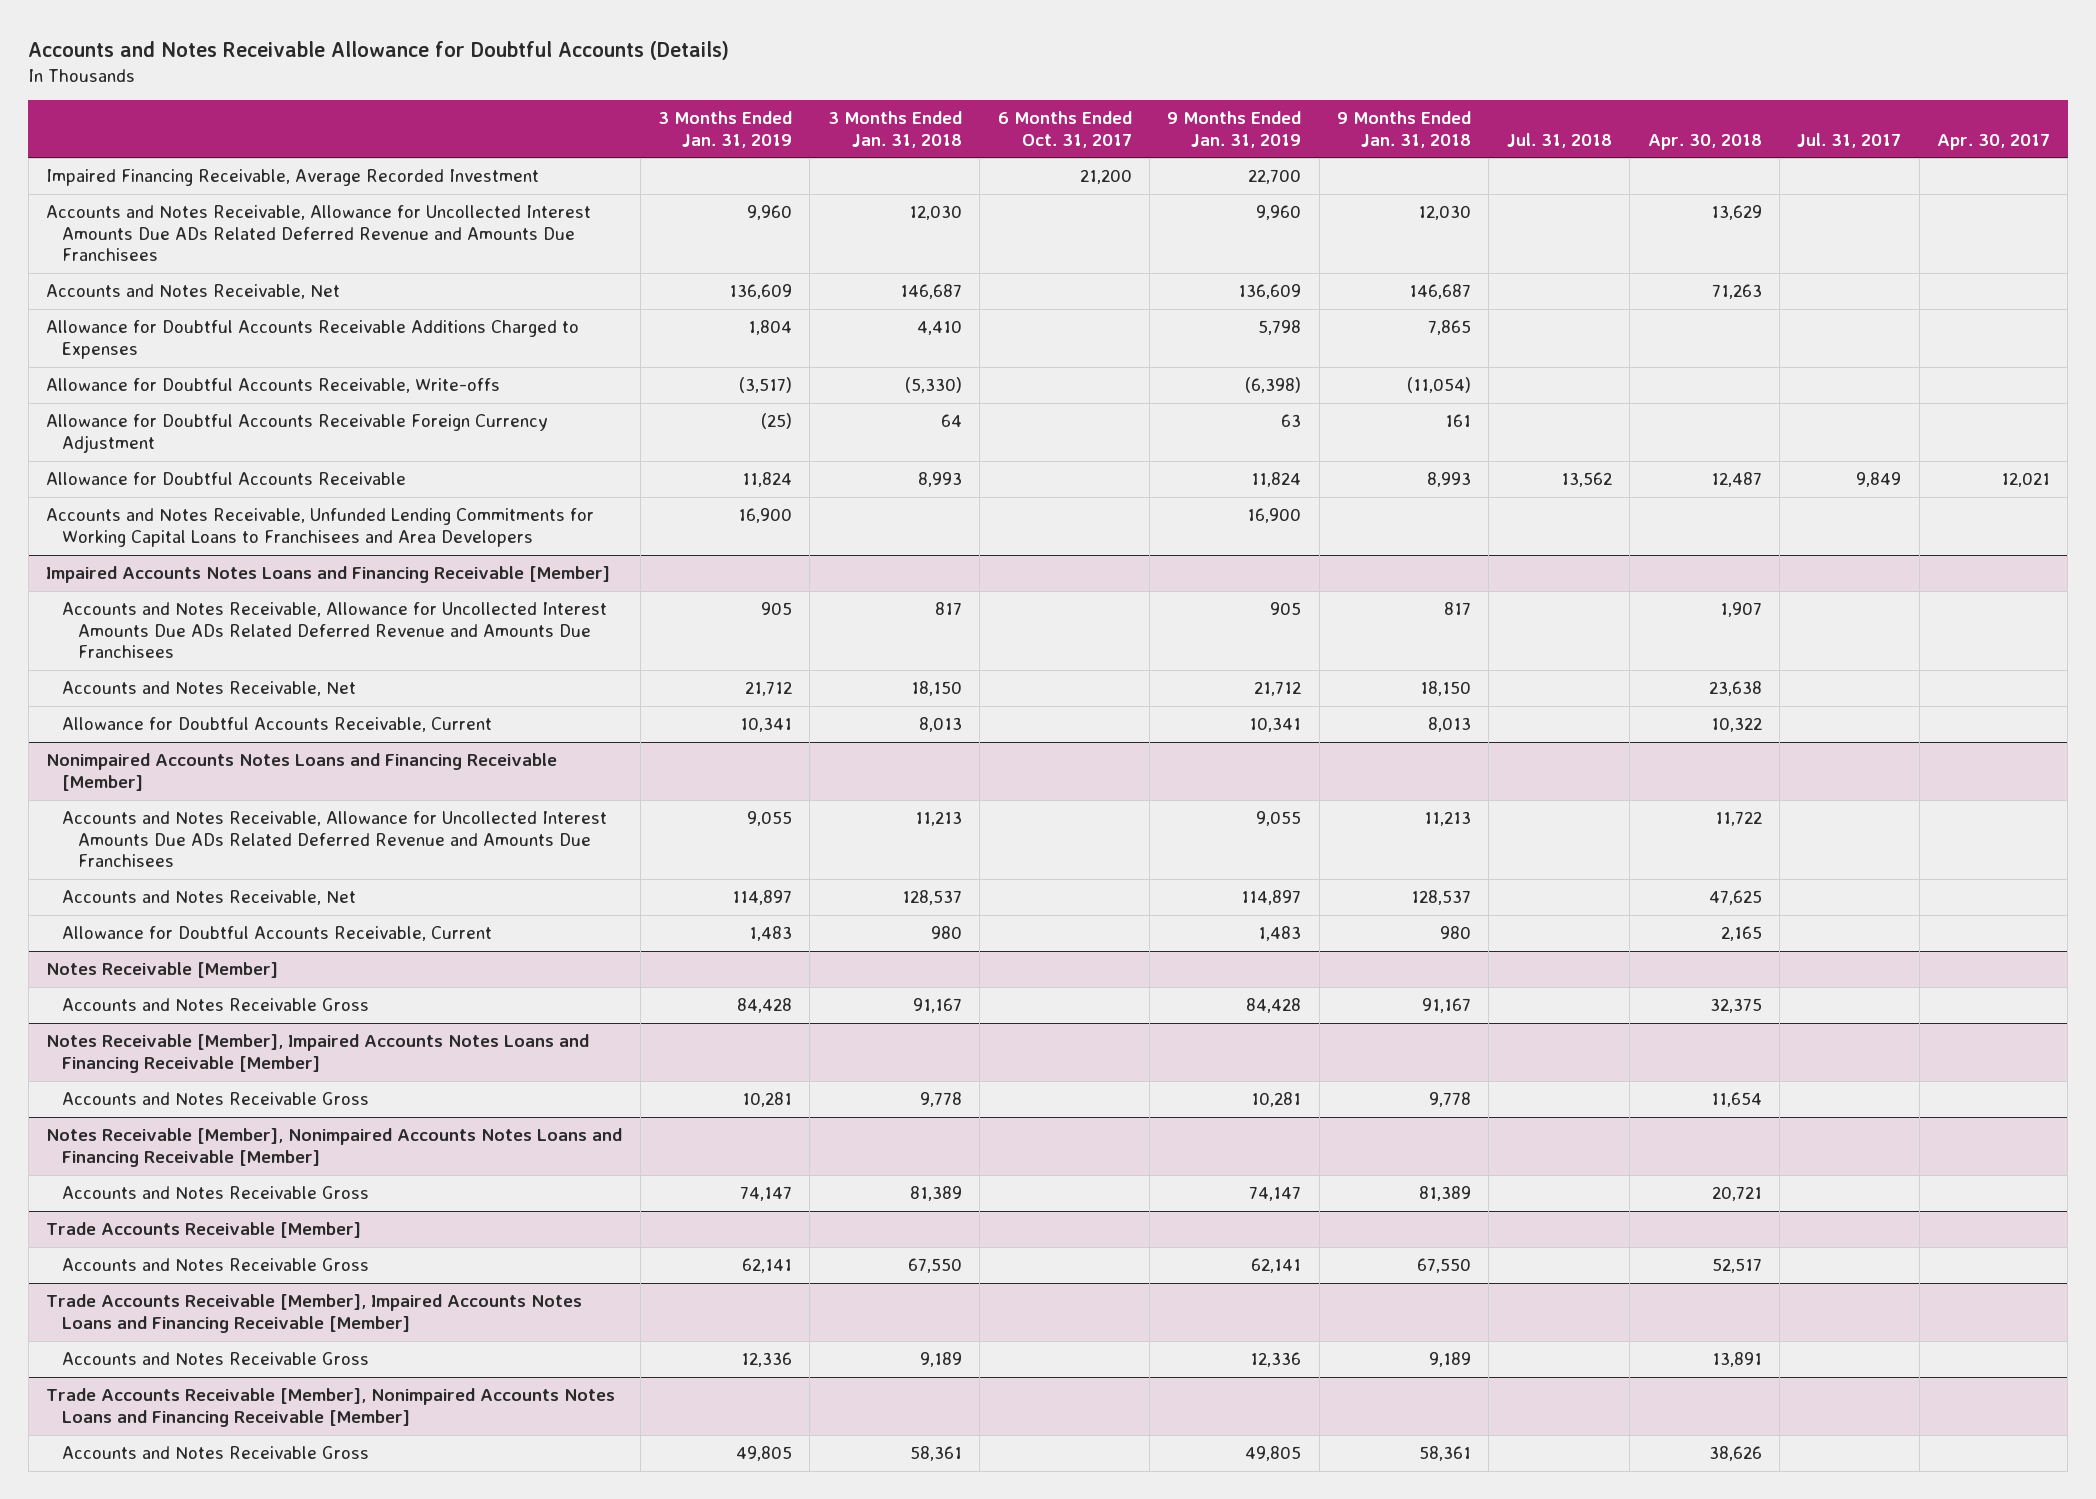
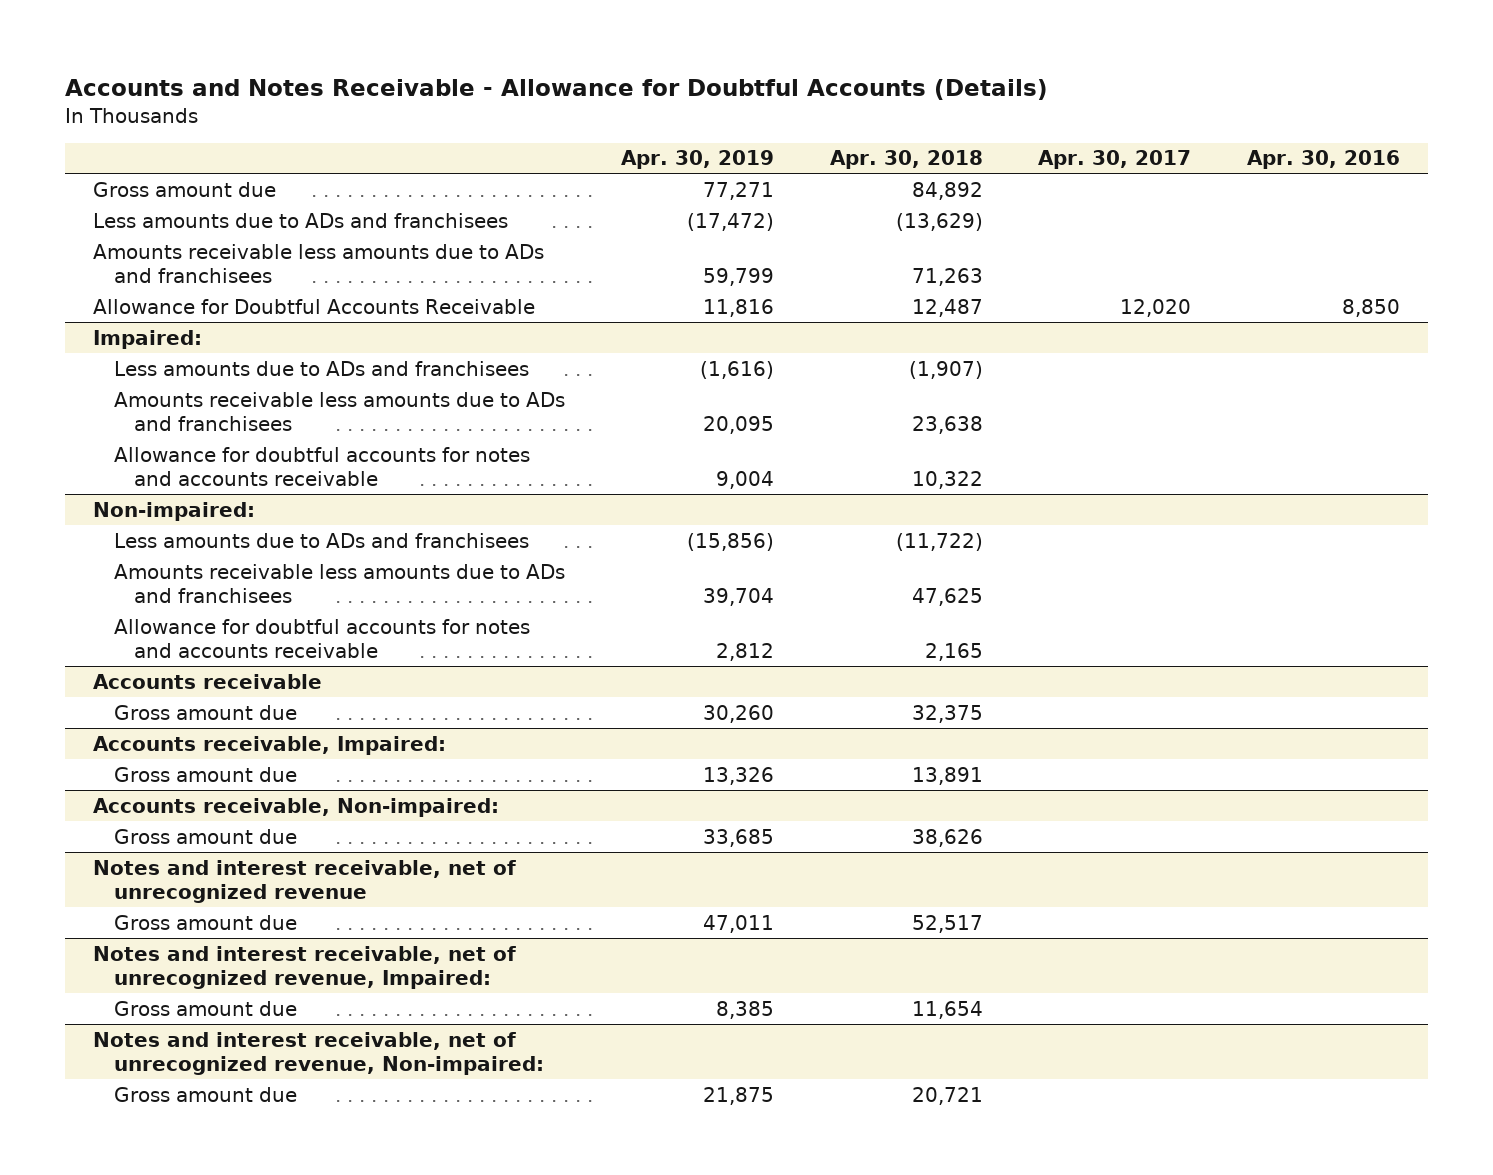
- Accounts and Notes Receivable Allowance for Doubtful Accounts (Details)
+ Accounts and Notes Receivable - Allowance for Doubtful Accounts (Details)
- | 3 Months Ended Jan. 31, 2019 | 3 Months Ended Jan. 31, 2018 | 6 Months Ended Oct. 31, 2017 | 9 Months Ended Jan. 31, 2019 | 9 Months Ended Jan. 31, 2018 | Jul. 31, 2018 | Apr. 30, 2018 | Jul. 31, 2017 | Apr. 30, 2017
+ | Apr. 30, 2019 | Apr. 30, 2018 | Apr. 30, 2017 | Apr. 30, 2016
- Impaired Financing Receivable, Average Recorded Investment | | | 21,200 | 22,700 | | | | |
- Accounts and Notes Receivable, Allowance for Uncollected Interest Amounts Due ADs Related Deferred Revenue and Amounts Due Franchisees | 9,960 | 12,030 | | 9,960 | 12,030 | | 13,629 | |
- Accounts and Notes Receivable, Net | 136,609 | 146,687 | | 136,609 | 146,687 | | 71,263 | |
- Allowance for Doubtful Accounts Receivable Additions Charged to Expenses | 1,804 | 4,410 | | 5,798 | 7,865 | | | |
- Allowance for Doubtful Accounts Receivable, Write-offs | (3,517) | (5,330) | | (6,398) | (11,054) | | | |
- Allowance for Doubtful Accounts Receivable Foreign Currency Adjustment | (25) | 64 | | 63 | 161 | | | |
- Allowance for Doubtful Accounts Receivable | 11,824 | 8,993 | | 11,824 | 8,993 | 13,562 | 12,487 | 9,849 | 12,021
- Accounts and Notes Receivable, Unfunded Lending Commitments for Working Capital Loans to Franchisees and Area Developers | 16,900 | | | 16,900 | | | | |
- Impaired Accounts Notes Loans and Financing Receivable [Member]
- Accounts and Notes Receivable, Allowance for Uncollected Interest Amounts Due ADs Related Deferred Revenue and Amounts Due Franchisees | 905 | 817 | | 905 | 817 | | 1,907 | |
- Accounts and Notes Receivable, Net | 21,712 | 18,150 | | 21,712 | 18,150 | | 23,638 | |
- Allowance for Doubtful Accounts Receivable, Current | 10,341 | 8,013 | | 10,341 | 8,013 | | 10,322 | |
- Nonimpaired Accounts Notes Loans and Financing Receivable [Member]
- Accounts and Notes Receivable, Allowance for Uncollected Interest Amounts Due ADs Related Deferred Revenue and Amounts Due Franchisees | 9,055 | 11,213 | | 9,055 | 11,213 | | 11,722 | |
- Accounts and Notes Receivable, Net | 114,897 | 128,537 | | 114,897 | 128,537 | | 47,625 | |
- Allowance for Doubtful Accounts Receivable, Current | 1,483 | 980 | | 1,483 | 980 | | 2,165 | |
- Notes Receivable [Member]
- Accounts and Notes Receivable Gross | 84,428 | 91,167 | | 84,428 | 91,167 | | 32,375 | |
- Notes Receivable [Member], Impaired Accounts Notes Loans and Financing Receivable [Member]
- Accounts and Notes Receivable Gross | 10,281 | 9,778 | | 10,281 | 9,778 | | 11,654 | |
- Notes Receivable [Member], Nonimpaired Accounts Notes Loans and Financing Receivable [Member]
- Accounts and Notes Receivable Gross | 74,147 | 81,389 | | 74,147 | 81,389 | | 20,721 | |
- Trade Accounts Receivable [Member]
- Accounts and Notes Receivable Gross | 62,141 | 67,550 | | 62,141 | 67,550 | | 52,517 | |
- Trade Accounts Receivable [Member], Impaired Accounts Notes Loans and Financing Receivable [Member]
- Accounts and Notes Receivable Gross | 12,336 | 9,189 | | 12,336 | 9,189 | | 13,891 | |
- Trade Accounts Receivable [Member], Nonimpaired Accounts Notes Loans and Financing Receivable [Member]
- Accounts and Notes Receivable Gross | 49,805 | 58,361 | | 49,805 | 58,361 | | 38,626 | |
+ Gross amount due | 77,271 | 84,892 | |
+ Less amounts due to ADs and franchisees | (17,472) | (13,629) | |
+ Amounts receivable less amounts due to ADs and franchisees | 59,799 | 71,263 | |
+ Allowance for Doubtful Accounts Receivable | 11,816 | 12,487 | 12,020 | 8,850
+ Impaired:
+ Less amounts due to ADs and franchisees | (1,616) | (1,907) | |
+ Amounts receivable less amounts due to ADs and franchisees | 20,095 | 23,638 | |
+ Allowance for doubtful accounts for notes and accounts receivable | 9,004 | 10,322 | |
+ Non-impaired:
+ Less amounts due to ADs and franchisees | (15,856) | (11,722) | |
+ Amounts receivable less amounts due to ADs and franchisees | 39,704 | 47,625 | |
+ Allowance for doubtful accounts for notes and accounts receivable | 2,812 | 2,165 | |
+ Accounts receivable
+ Gross amount due | 30,260 | 32,375 | |
+ Accounts receivable, Impaired:
+ Gross amount due | 13,326 | 13,891 | |
+ Accounts receivable, Non-impaired:
+ Gross amount due | 33,685 | 38,626 | |
+ Notes and interest receivable, net of unrecognized revenue
+ Gross amount due | 47,011 | 52,517 | |
+ Notes and interest receivable, net of unrecognized revenue, Impaired:
+ Gross amount due | 8,385 | 11,654 | |
+ Notes and interest receivable, net of unrecognized revenue, Non-impaired:
+ Gross amount due | 21,875 | 20,721 | |

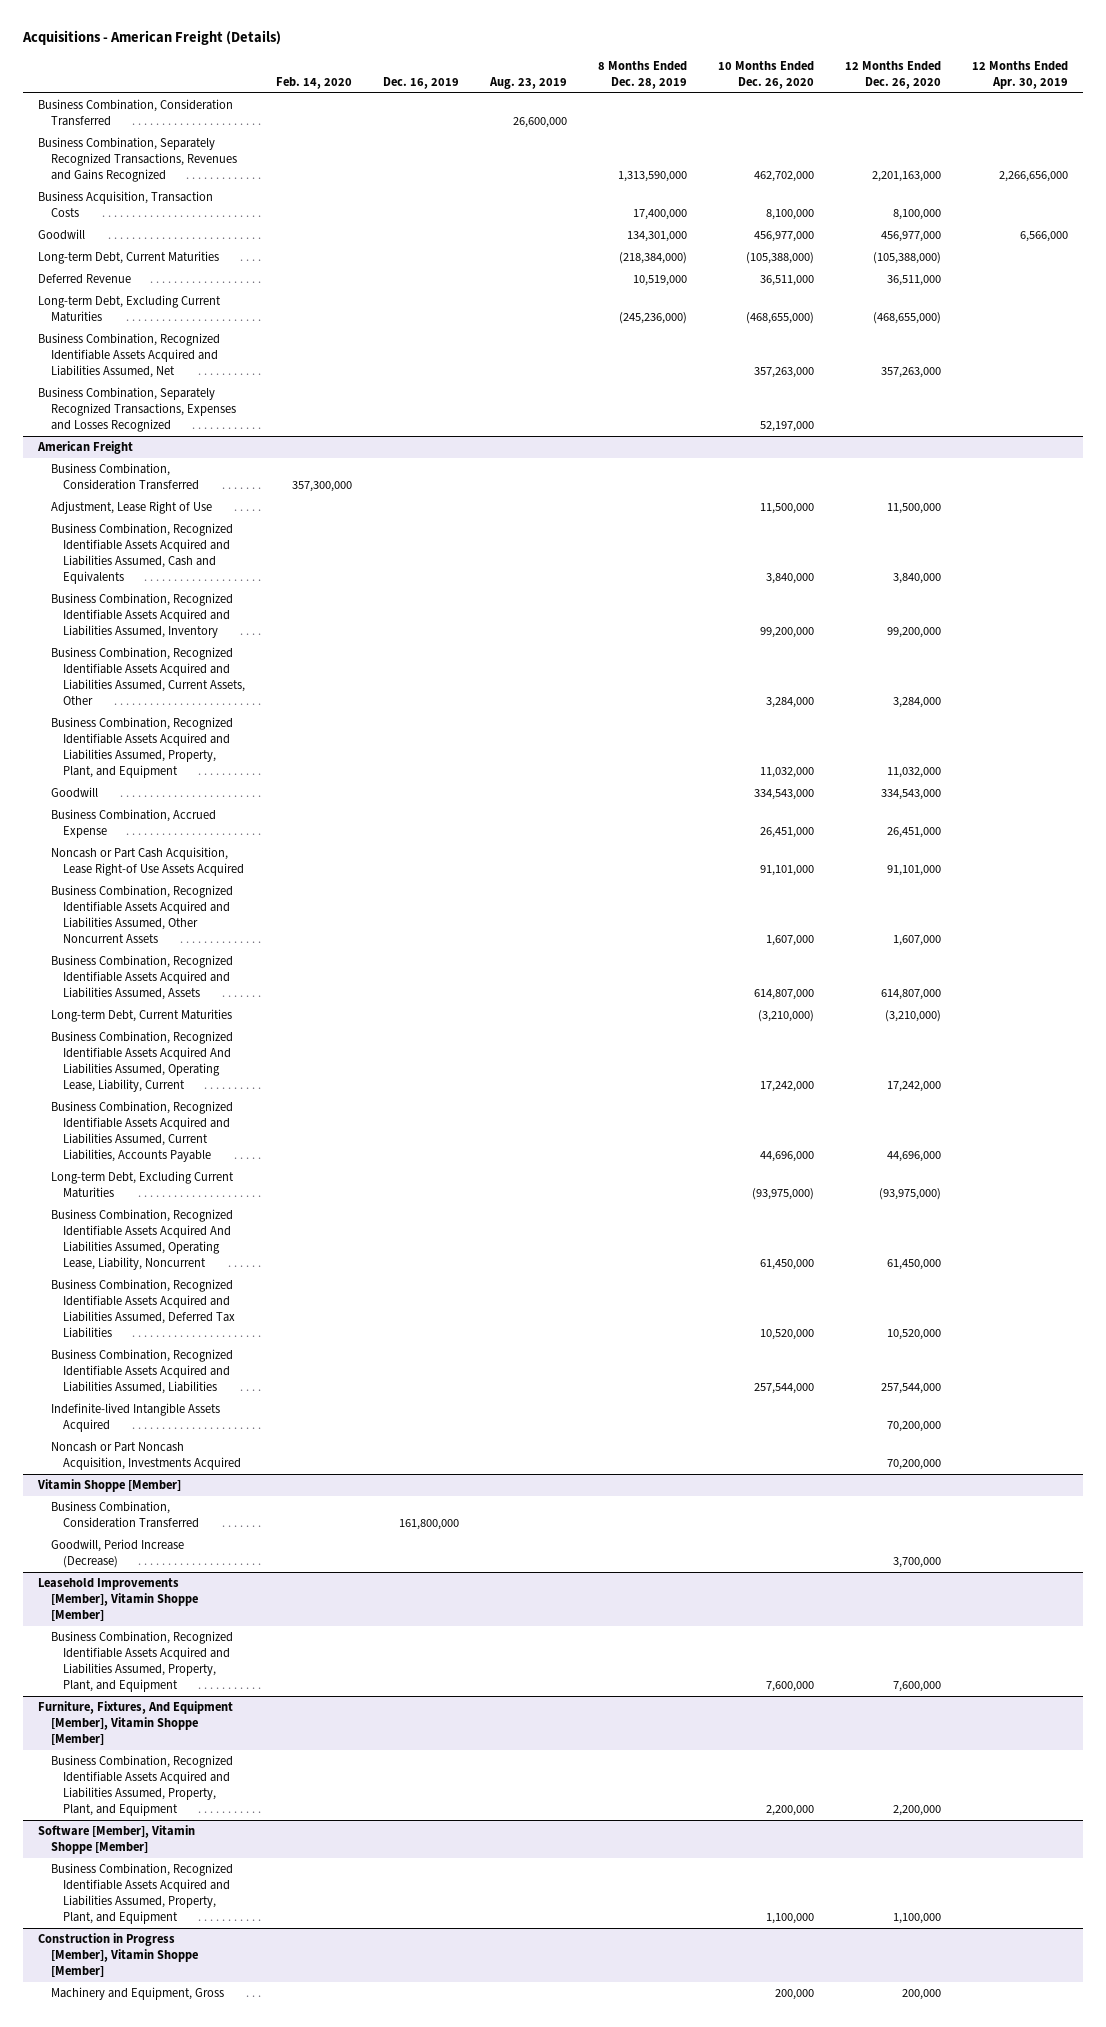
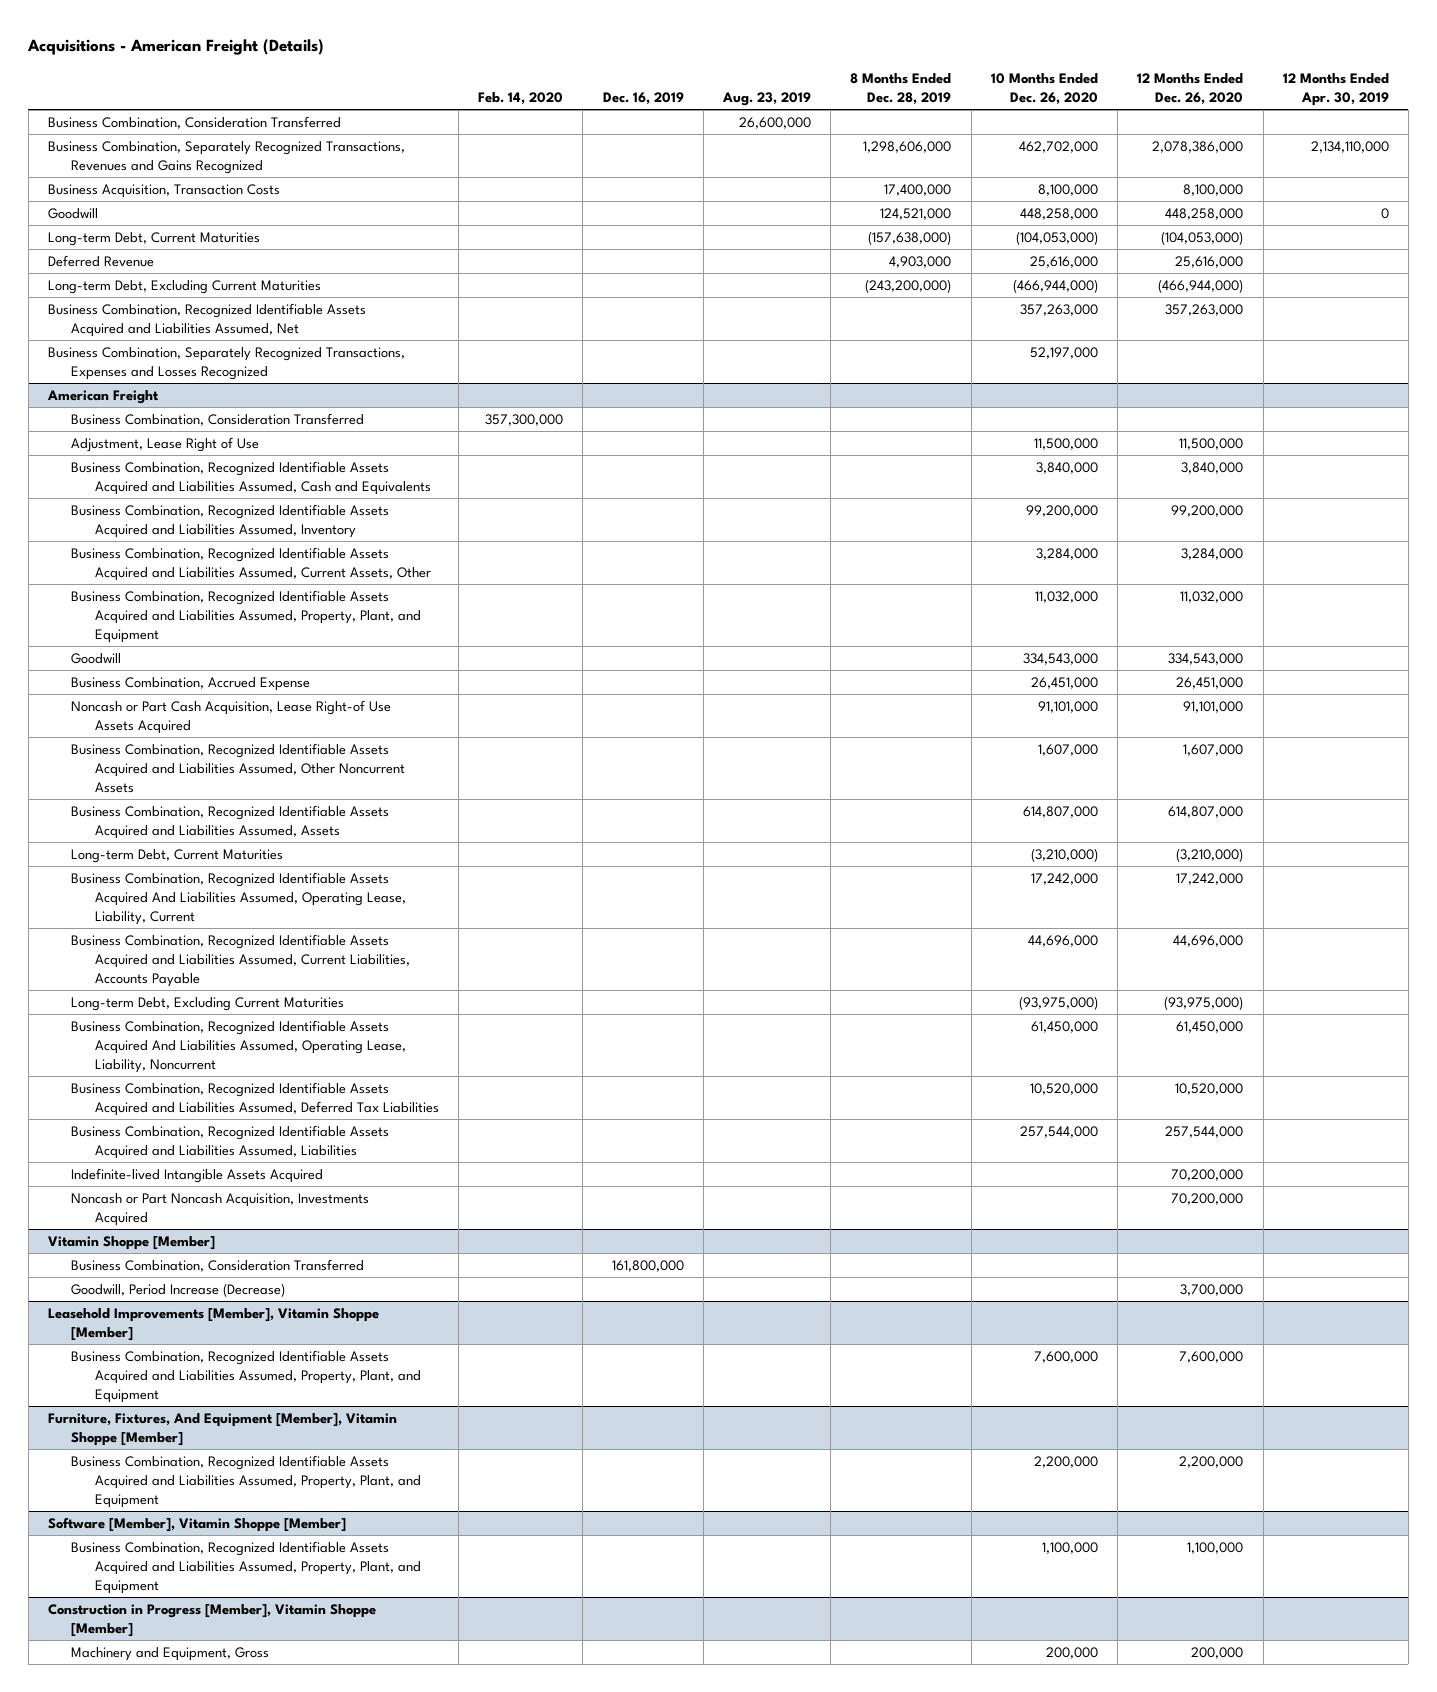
- Business Combination, Separately Recognized Transactions, Revenues and Gains Recognized | | | | 1,313,590,000 | 462,702,000 | 2,201,163,000 | 2,266,656,000
+ Business Combination, Separately Recognized Transactions, Revenues and Gains Recognized | | | | 1,298,606,000 | 462,702,000 | 2,078,386,000 | 2,134,110,000
- Goodwill | | | | 134,301,000 | 456,977,000 | 456,977,000 | 6,566,000
- Long-term Debt, Current Maturities | | | | (218,384,000) | (105,388,000) | (105,388,000) |
- Deferred Revenue | | | | 10,519,000 | 36,511,000 | 36,511,000 |
- Long-term Debt, Excluding Current Maturities | | | | (245,236,000) | (468,655,000) | (468,655,000) |
+ Goodwill | | | | 124,521,000 | 448,258,000 | 448,258,000 | 0
+ Long-term Debt, Current Maturities | | | | (157,638,000) | (104,053,000) | (104,053,000) |
+ Deferred Revenue | | | | 4,903,000 | 25,616,000 | 25,616,000 |
+ Long-term Debt, Excluding Current Maturities | | | | (243,200,000) | (466,944,000) | (466,944,000) |

